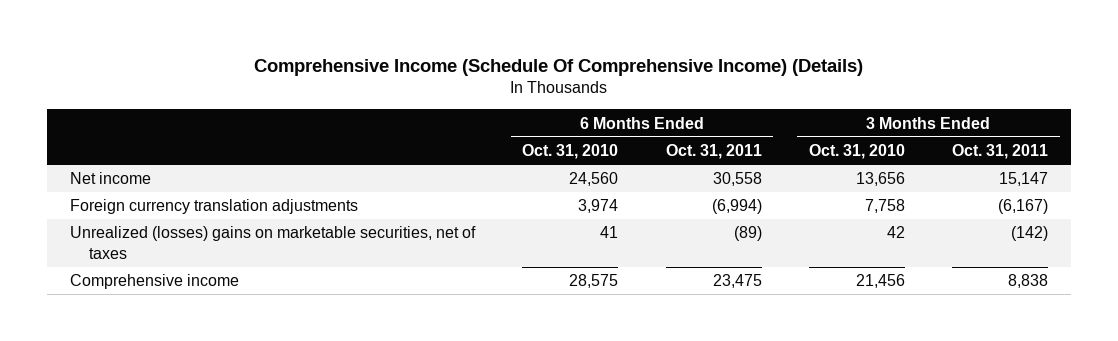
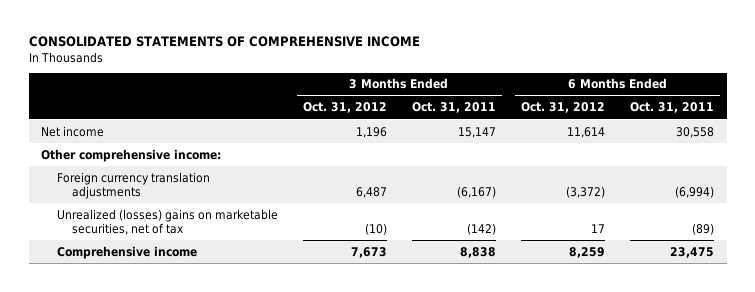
- Comprehensive Income (Schedule Of Comprehensive Income) (Details)
+ CONSOLIDATED STATEMENTS OF COMPREHENSIVE INCOME
- | 6 Months Ended Oct. 31, 2010 | 6 Months Ended Oct. 31, 2011 | 3 Months Ended Oct. 31, 2010 | 3 Months Ended Oct. 31, 2011
+ | 3 Months Ended Oct. 31, 2012 | 3 Months Ended Oct. 31, 2011 | 6 Months Ended Oct. 31, 2012 | 6 Months Ended Oct. 31, 2011
+ Other comprehensive income:
- Unrealized (losses) gains on marketable securities, net of taxes | 41 | (89) | 42 | (142)
+ Unrealized (losses) gains on marketable securities, net of tax | (10) | (142) | 17 | (89)

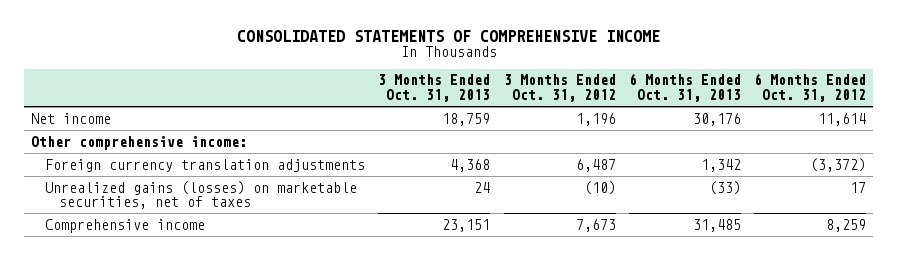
- | 3 Months Ended Oct. 31, 2012 | 3 Months Ended Oct. 31, 2011 | 6 Months Ended Oct. 31, 2012 | 6 Months Ended Oct. 31, 2011
+ | 3 Months Ended Oct. 31, 2013 | 3 Months Ended Oct. 31, 2012 | 6 Months Ended Oct. 31, 2013 | 6 Months Ended Oct. 31, 2012
- Unrealized (losses) gains on marketable securities, net of tax | (10) | (142) | 17 | (89)
+ Unrealized gains (losses) on marketable securities, net of taxes | 24 | (10) | (33) | 17

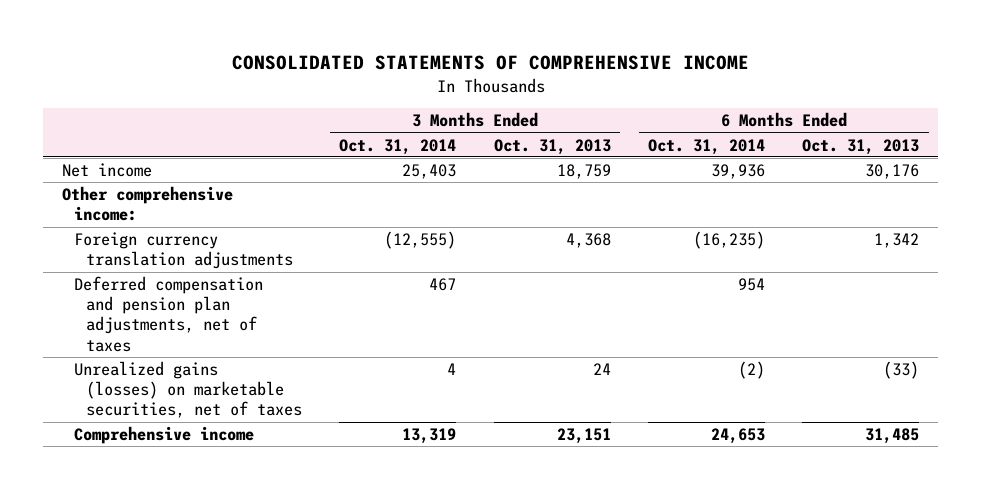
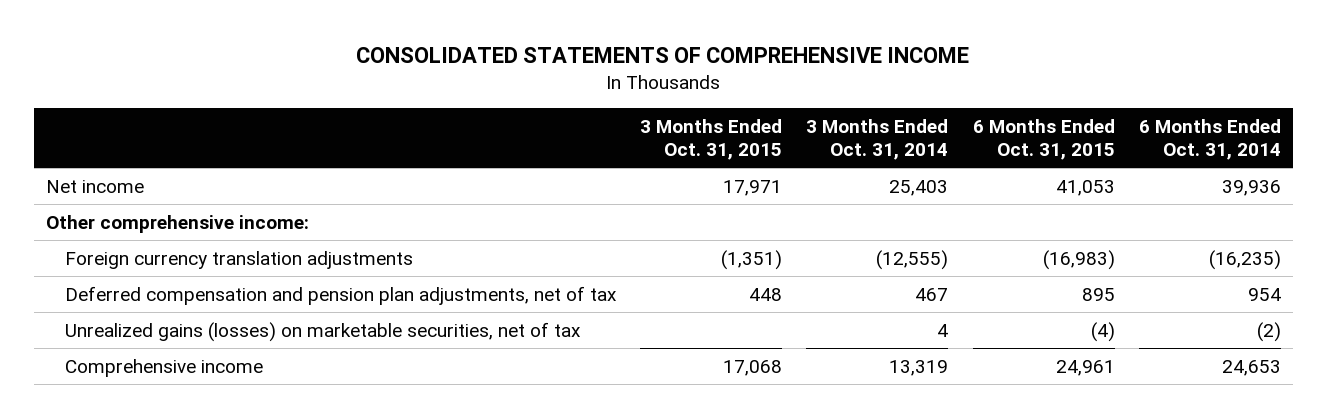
- | 3 Months Ended Oct. 31, 2014 | 3 Months Ended Oct. 31, 2013 | 6 Months Ended Oct. 31, 2014 | 6 Months Ended Oct. 31, 2013
+ | 3 Months Ended Oct. 31, 2015 | 3 Months Ended Oct. 31, 2014 | 6 Months Ended Oct. 31, 2015 | 6 Months Ended Oct. 31, 2014
- Deferred compensation and pension plan adjustments, net of taxes | 467 | | 954 |
- Unrealized gains (losses) on marketable securities, net of taxes | 4 | 24 | (2) | (33)
+ Deferred compensation and pension plan adjustments, net of tax | 448 | 467 | 895 | 954
+ Unrealized gains (losses) on marketable securities, net of tax | | 4 | (4) | (2)

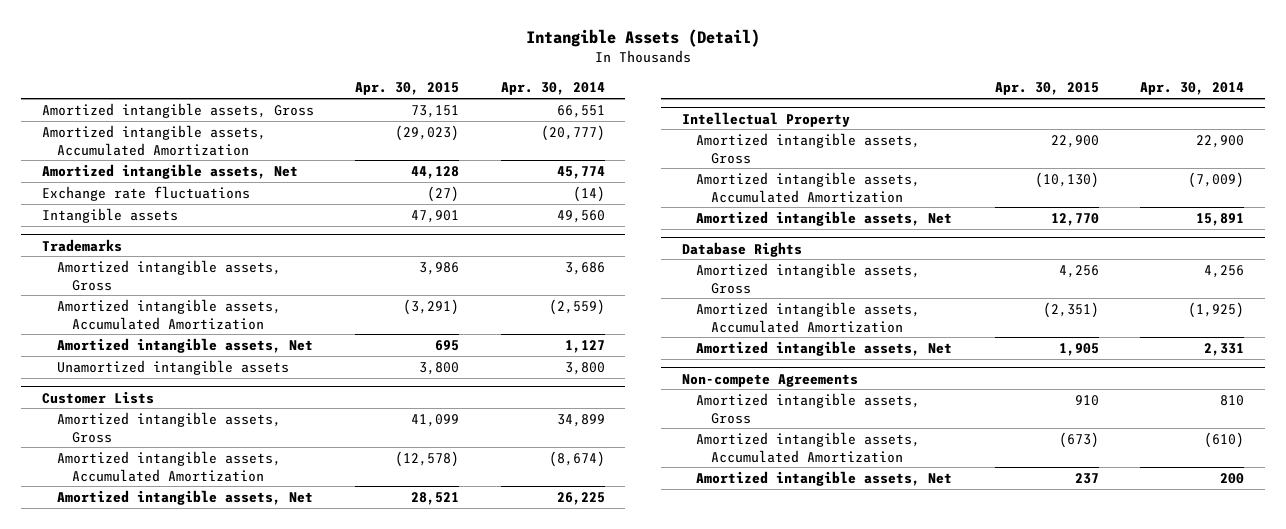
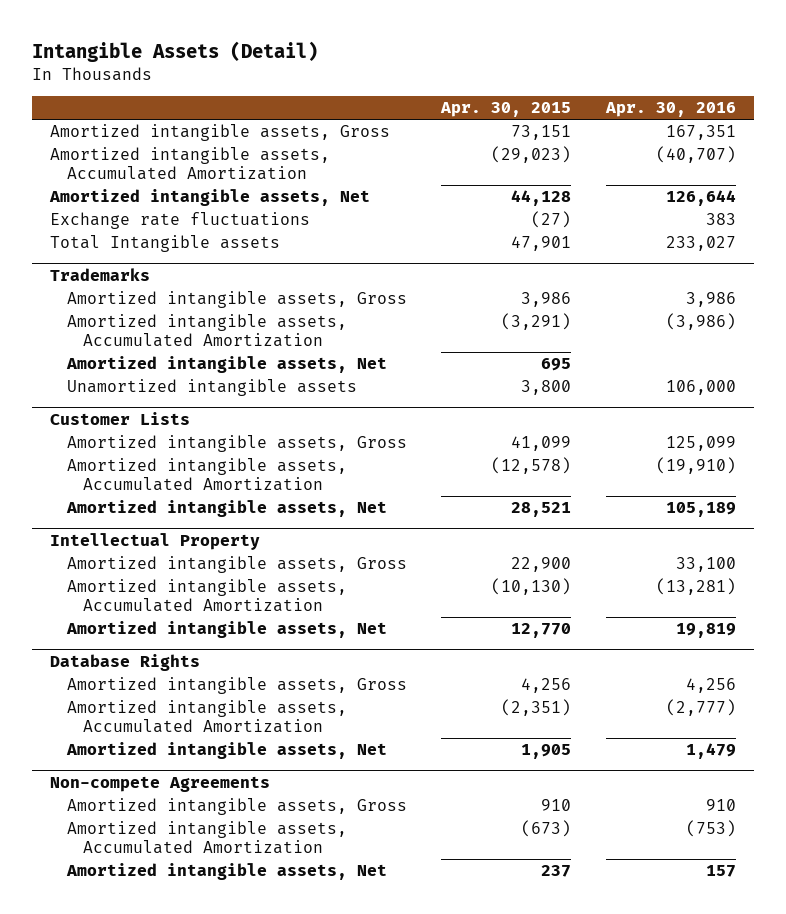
- | Apr. 30, 2015 | Apr. 30, 2014
+ | Apr. 30, 2015 | Apr. 30, 2016
- Intangible assets | 47,901 | 49,560
+ Total Intangible assets | 47,901 | 233,027

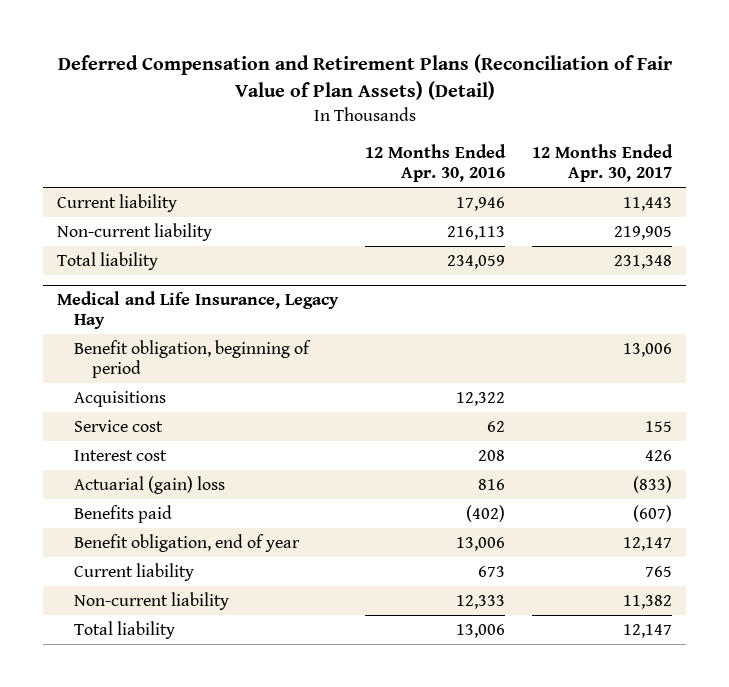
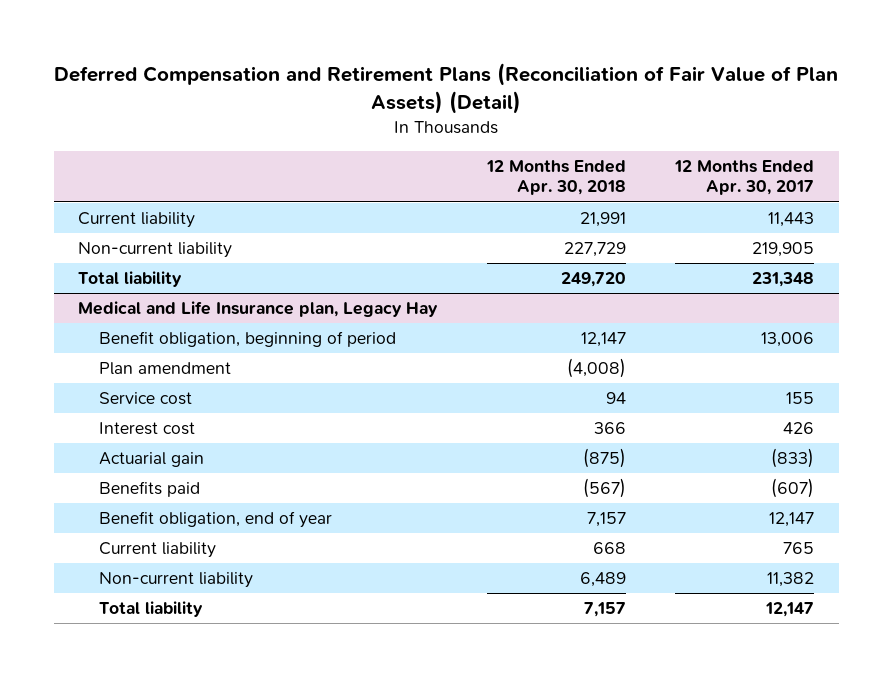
- | 12 Months Ended Apr. 30, 2016 | 12 Months Ended Apr. 30, 2017
+ | 12 Months Ended Apr. 30, 2018 | 12 Months Ended Apr. 30, 2017
- Medical and Life Insurance, Legacy Hay
+ Medical and Life Insurance plan, Legacy Hay
- Acquisitions | 12,322 |
+ Plan amendment | (4,008) |
- Actuarial (gain) loss | 816 | (833)
+ Actuarial gain | (875) | (833)

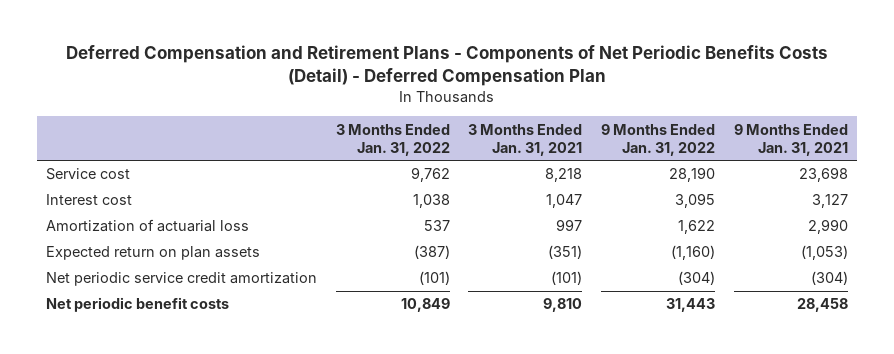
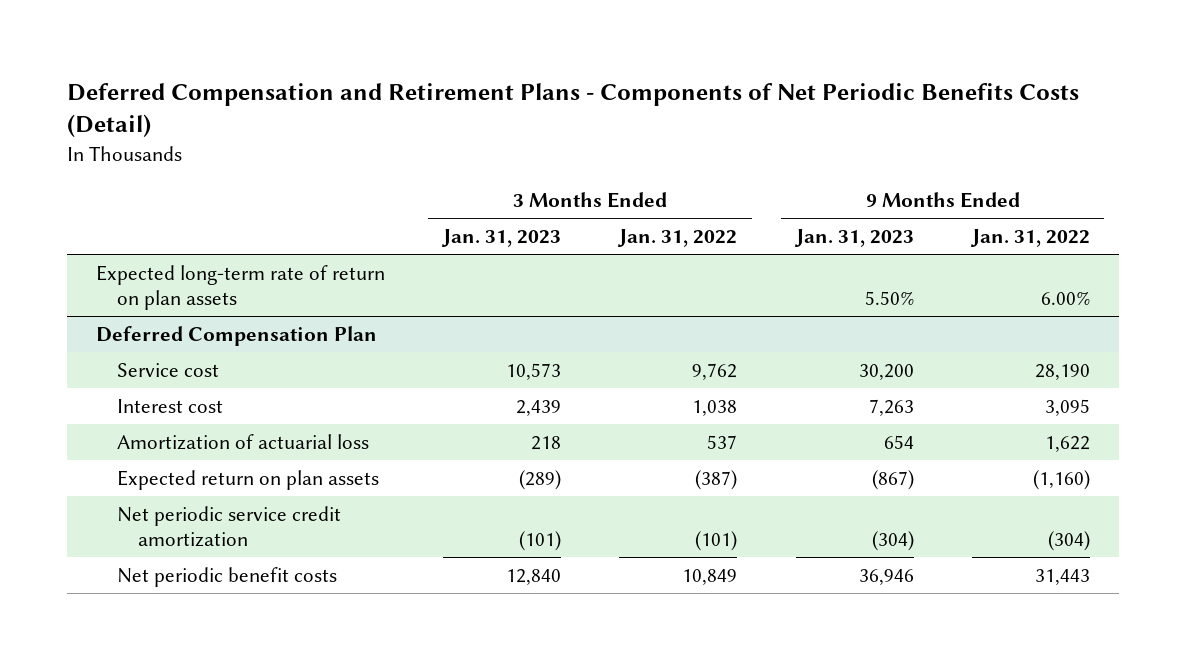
- Deferred Compensation and Retirement Plans - Components of Net Periodic Benefits Costs (Detail) - Deferred Compensation Plan
+ Deferred Compensation and Retirement Plans - Components of Net Periodic Benefits Costs (Detail)
- | 3 Months Ended Jan. 31, 2022 | 3 Months Ended Jan. 31, 2021 | 9 Months Ended Jan. 31, 2022 | 9 Months Ended Jan. 31, 2021
+ | 3 Months Ended Jan. 31, 2023 | 3 Months Ended Jan. 31, 2022 | 9 Months Ended Jan. 31, 2023 | 9 Months Ended Jan. 31, 2022
+ Expected long-term rate of return on plan assets | | | 5.50% | 6.00%
+ Deferred Compensation Plan

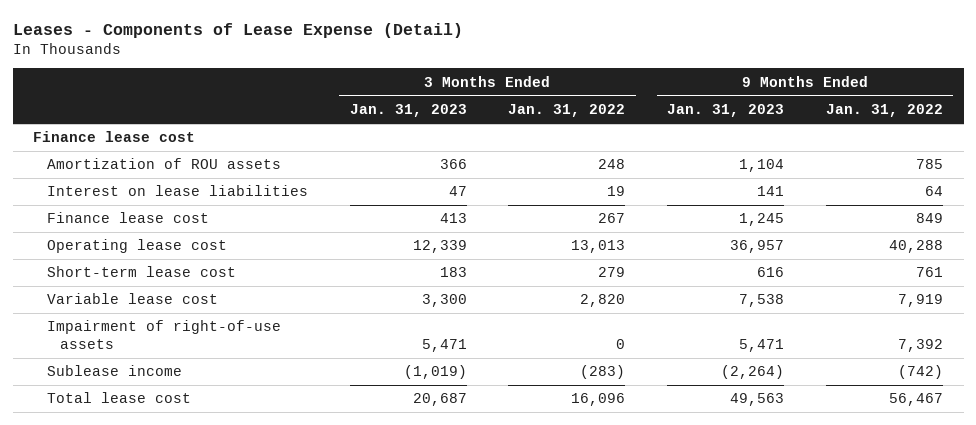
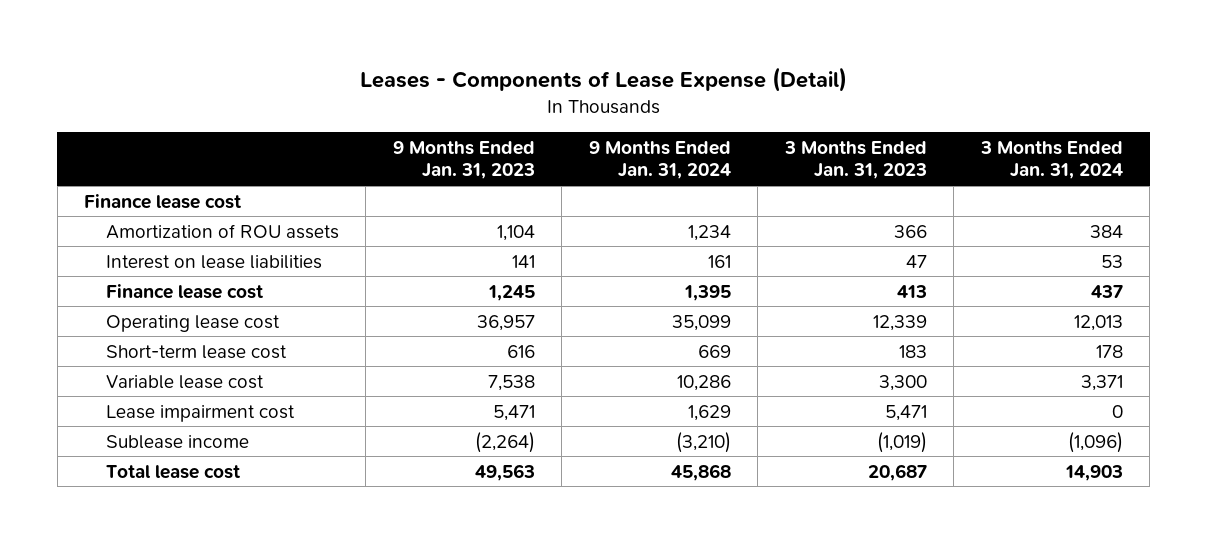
- | 3 Months Ended Jan. 31, 2023 | 3 Months Ended Jan. 31, 2022 | 9 Months Ended Jan. 31, 2023 | 9 Months Ended Jan. 31, 2022
+ | 9 Months Ended Jan. 31, 2023 | 9 Months Ended Jan. 31, 2024 | 3 Months Ended Jan. 31, 2023 | 3 Months Ended Jan. 31, 2024
- Impairment of right-of-use assets | 5,471 | 0 | 5,471 | 7,392
+ Lease impairment cost | 5,471 | 1,629 | 5,471 | 0

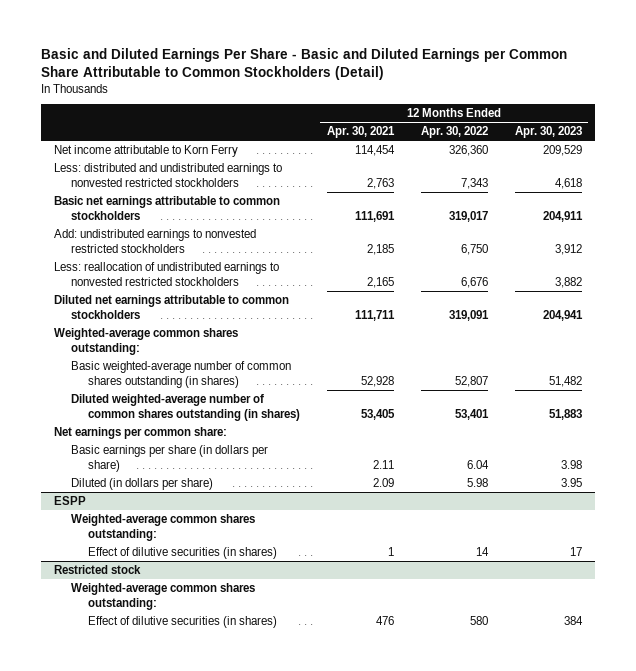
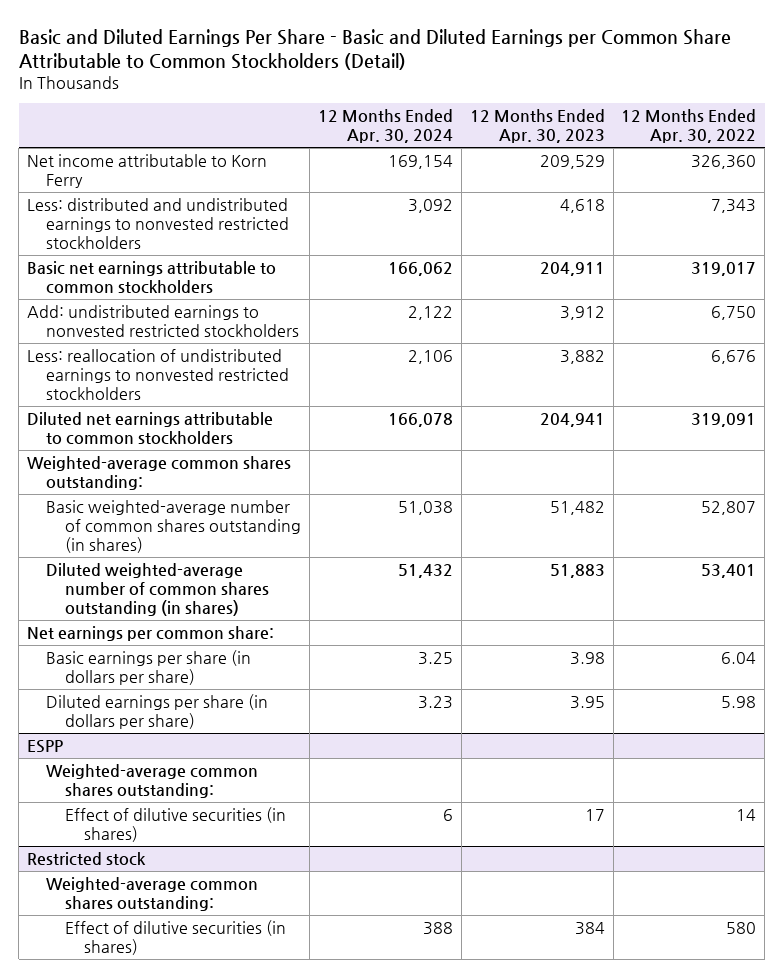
- | 12 Months Ended Apr. 30, 2021 | 12 Months Ended Apr. 30, 2022 | 12 Months Ended Apr. 30, 2023
+ | 12 Months Ended Apr. 30, 2024 | 12 Months Ended Apr. 30, 2023 | 12 Months Ended Apr. 30, 2022
- Diluted (in dollars per share) | 2.09 | 5.98 | 3.95
+ Diluted earnings per share (in dollars per share) | 3.23 | 3.95 | 5.98

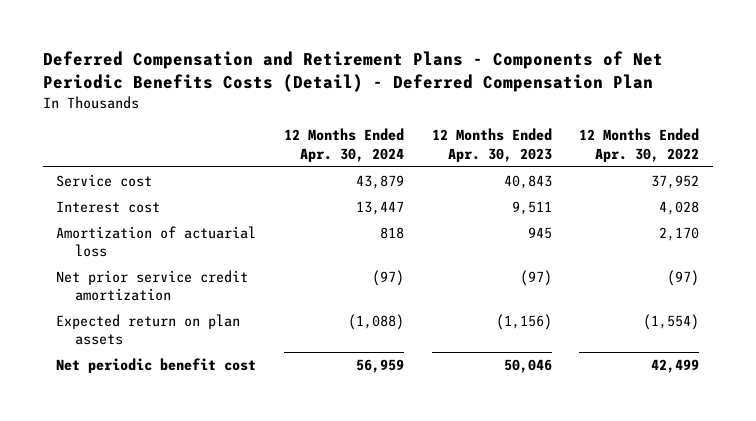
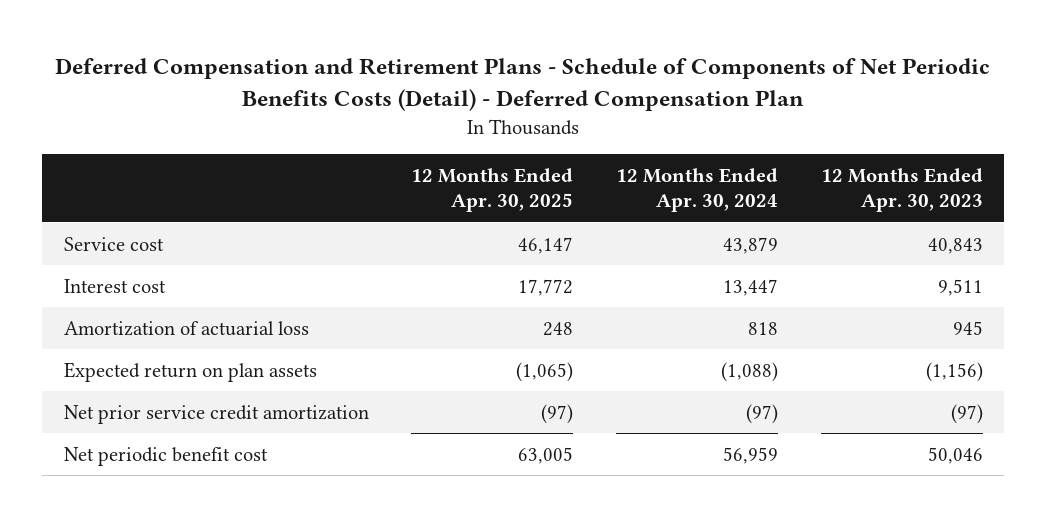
- Deferred Compensation and Retirement Plans - Components of Net Periodic Benefits Costs (Detail) - Deferred Compensation Plan
+ Deferred Compensation and Retirement Plans - Schedule of Components of Net Periodic Benefits Costs (Detail) - Deferred Compensation Plan
- | 12 Months Ended Apr. 30, 2024 | 12 Months Ended Apr. 30, 2023 | 12 Months Ended Apr. 30, 2022
+ | 12 Months Ended Apr. 30, 2025 | 12 Months Ended Apr. 30, 2024 | 12 Months Ended Apr. 30, 2023
moved down: Net prior service credit amortization | (97) | (97) | (97)

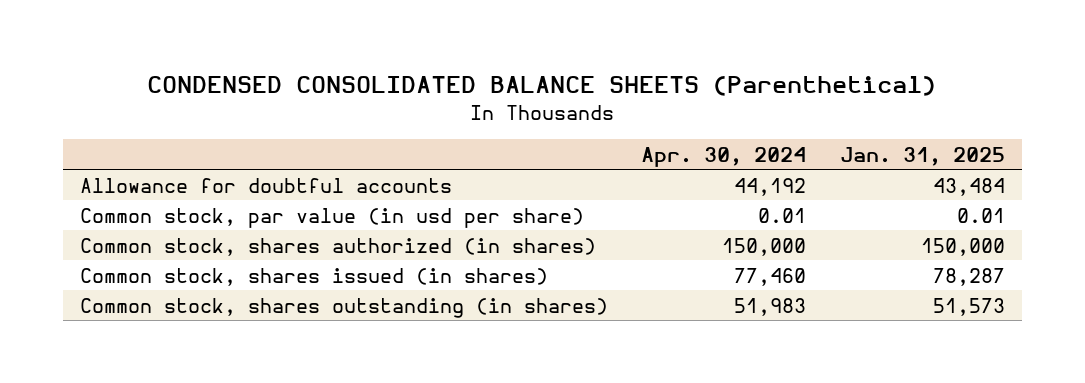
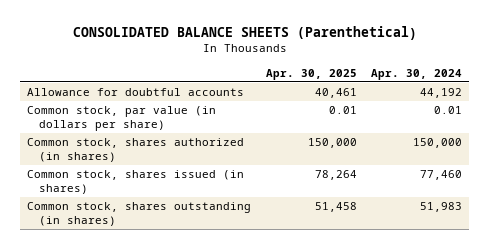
- CONDENSED CONSOLIDATED BALANCE SHEETS (Parenthetical)
+ CONSOLIDATED BALANCE SHEETS (Parenthetical)
- | Apr. 30, 2024 | Jan. 31, 2025
+ | Apr. 30, 2025 | Apr. 30, 2024
- Common stock, par value (in usd per share) | 0.01 | 0.01
+ Common stock, par value (in dollars per share) | 0.01 | 0.01

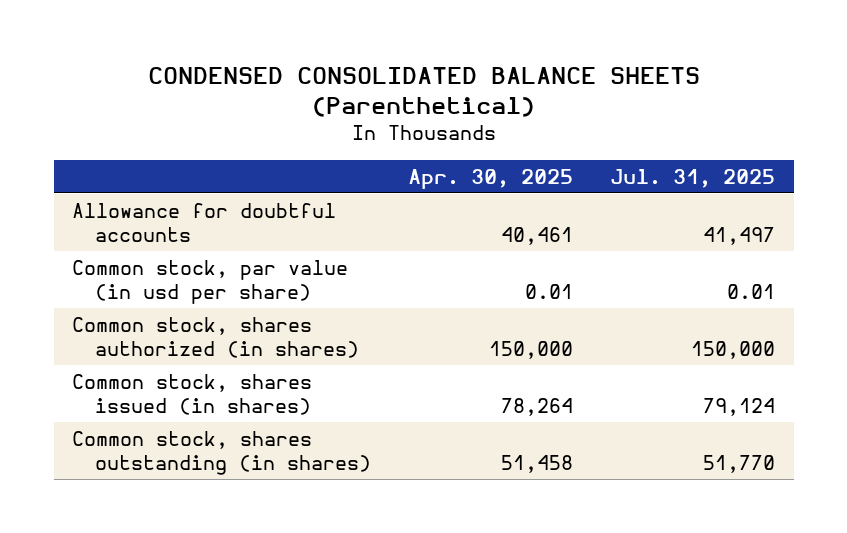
- CONSOLIDATED BALANCE SHEETS (Parenthetical)
+ CONDENSED CONSOLIDATED BALANCE SHEETS (Parenthetical)
- | Apr. 30, 2025 | Apr. 30, 2024
+ | Apr. 30, 2025 | Jul. 31, 2025
- Common stock, par value (in dollars per share) | 0.01 | 0.01
+ Common stock, par value (in usd per share) | 0.01 | 0.01

